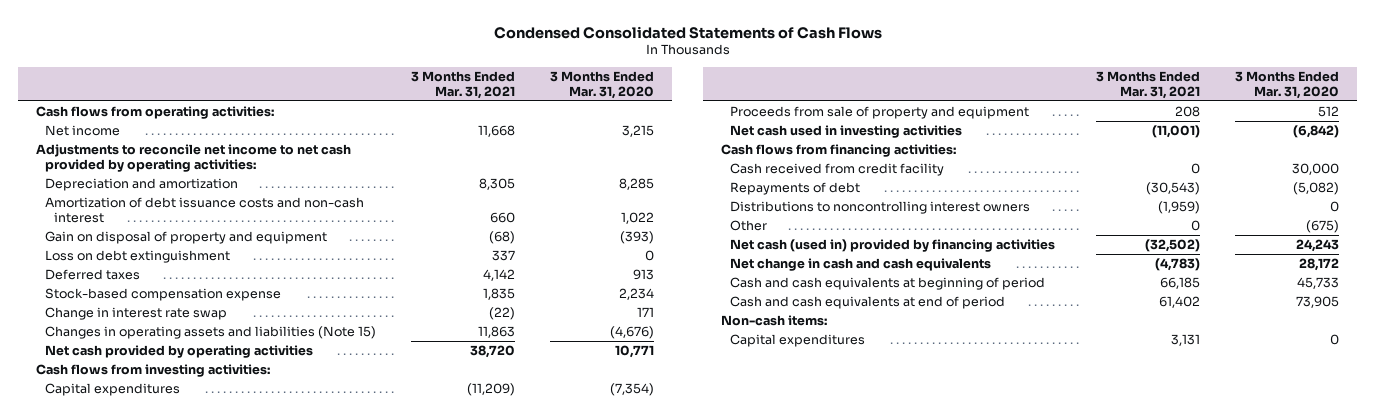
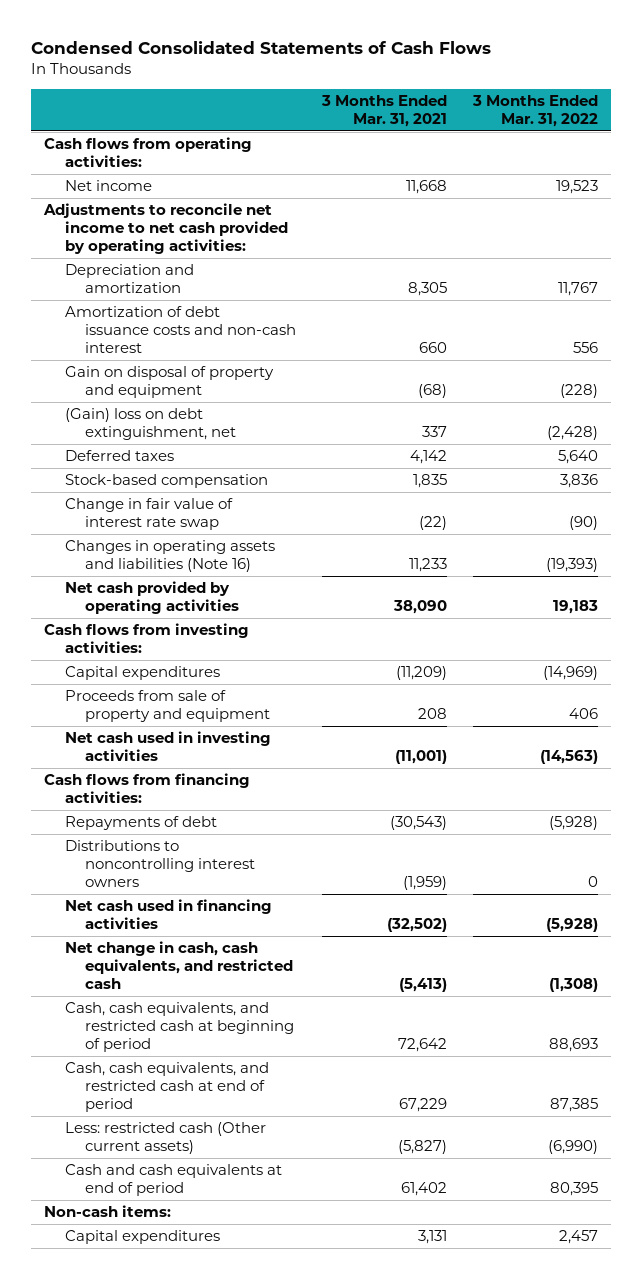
- | 3 Months Ended Mar. 31, 2021 | 3 Months Ended Mar. 31, 2020
+ | 3 Months Ended Mar. 31, 2021 | 3 Months Ended Mar. 31, 2022
- Loss on debt extinguishment | 337 | 0
+ (Gain) loss on debt extinguishment, net | 337 | (2,428)
- Stock-based compensation expense | 1,835 | 2,234
- Change in interest rate swap | (22) | 171
- Changes in operating assets and liabilities (Note 15) | 11,863 | (4,676)
- Net cash provided by operating activities | 38,720 | 10,771
+ Stock-based compensation | 1,835 | 3,836
+ Change in fair value of interest rate swap | (22) | (90)
+ Changes in operating assets and liabilities (Note 16) | 11,233 | (19,393)
+ Net cash provided by operating activities | 38,090 | 19,183
- Cash received from credit facility | 0 | 30,000
- Other | 0 | (675)
- Net cash (used in) provided by financing activities | (32,502) | 24,243
- Net change in cash and cash equivalents | (4,783) | 28,172
- Cash and cash equivalents at beginning of period | 66,185 | 45,733
+ Net cash used in financing activities | (32,502) | (5,928)
+ Net change in cash, cash equivalents, and restricted cash | (5,413) | (1,308)
+ Cash, cash equivalents, and restricted cash at beginning of period | 72,642 | 88,693
+ Cash, cash equivalents, and restricted cash at end of period | 67,229 | 87,385
+ Less: restricted cash (Other current assets) | (5,827) | (6,990)

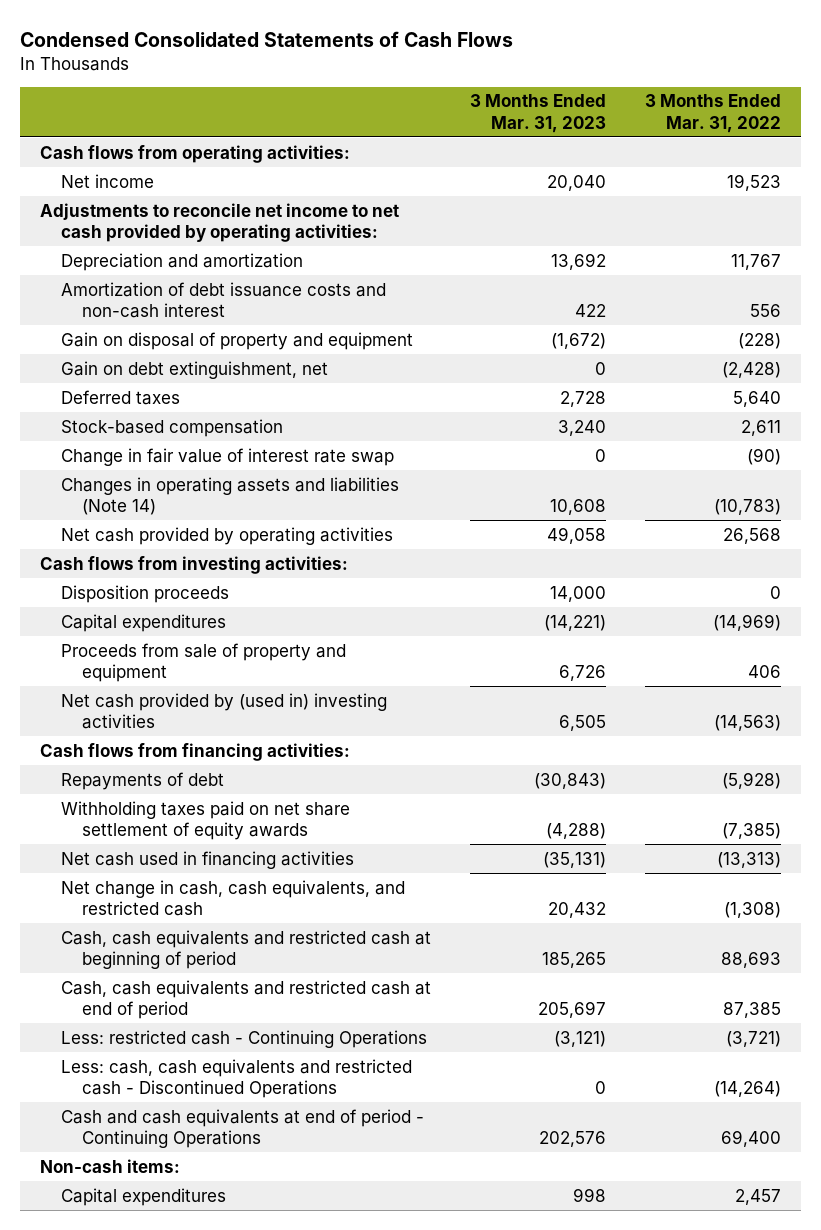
- | 3 Months Ended Mar. 31, 2021 | 3 Months Ended Mar. 31, 2022
+ | 3 Months Ended Mar. 31, 2023 | 3 Months Ended Mar. 31, 2022
- (Gain) loss on debt extinguishment, net | 337 | (2,428)
+ Gain on debt extinguishment, net | 0 | (2,428)
- Stock-based compensation | 1,835 | 3,836
+ Stock-based compensation | 3,240 | 2,611
- Changes in operating assets and liabilities (Note 16) | 11,233 | (19,393)
- Net cash provided by operating activities | 38,090 | 19,183
+ Changes in operating assets and liabilities (Note 14) | 10,608 | (10,783)
+ Net cash provided by operating activities | 49,058 | 26,568
+ Disposition proceeds | 14,000 | 0
- Net cash used in investing activities | (11,001) | (14,563)
+ Net cash provided by (used in) investing activities | 6,505 | (14,563)
- Distributions to noncontrolling interest owners | (1,959) | 0
- Net cash used in financing activities | (32,502) | (5,928)
+ Withholding taxes paid on net share settlement of equity awards | (4,288) | (7,385)
+ Net cash used in financing activities | (35,131) | (13,313)
- Cash, cash equivalents, and restricted cash at beginning of period | 72,642 | 88,693
- Cash, cash equivalents, and restricted cash at end of period | 67,229 | 87,385
- Less: restricted cash (Other current assets) | (5,827) | (6,990)
- Cash and cash equivalents at end of period | 61,402 | 80,395
+ Cash, cash equivalents and restricted cash at beginning of period | 185,265 | 88,693
+ Cash, cash equivalents and restricted cash at end of period | 205,697 | 87,385
+ Less: restricted cash - Continuing Operations | (3,121) | (3,721)
+ Less: cash, cash equivalents and restricted cash - Discontinued Operations | 0 | (14,264)
+ Cash and cash equivalents at end of period - Continuing Operations | 202,576 | 69,400

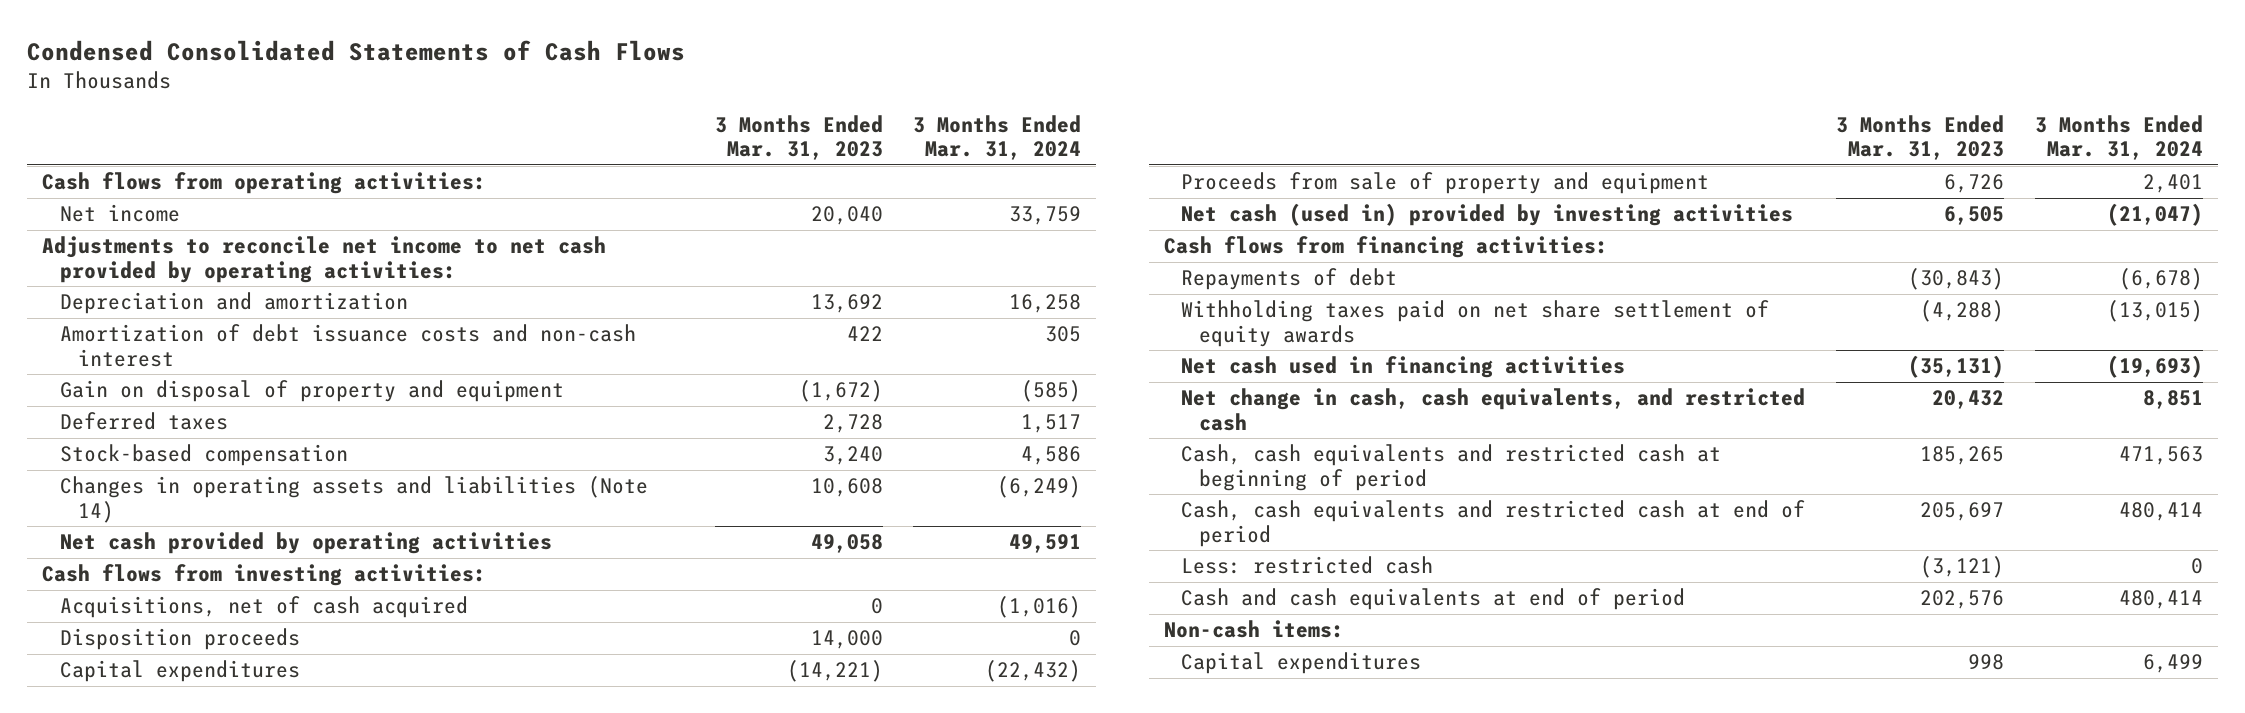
- | 3 Months Ended Mar. 31, 2023 | 3 Months Ended Mar. 31, 2022
+ | 3 Months Ended Mar. 31, 2023 | 3 Months Ended Mar. 31, 2024
- Gain on debt extinguishment, net | 0 | (2,428)
- Change in fair value of interest rate swap | 0 | (90)
+ Acquisitions, net of cash acquired | 0 | (1,016)
- Net cash provided by (used in) investing activities | 6,505 | (14,563)
+ Net cash (used in) provided by investing activities | 6,505 | (21,047)
- Less: restricted cash - Continuing Operations | (3,121) | (3,721)
- Less: cash, cash equivalents and restricted cash - Discontinued Operations | 0 | (14,264)
- Cash and cash equivalents at end of period - Continuing Operations | 202,576 | 69,400
+ Less: restricted cash | (3,121) | 0
+ Cash and cash equivalents at end of period | 202,576 | 480,414

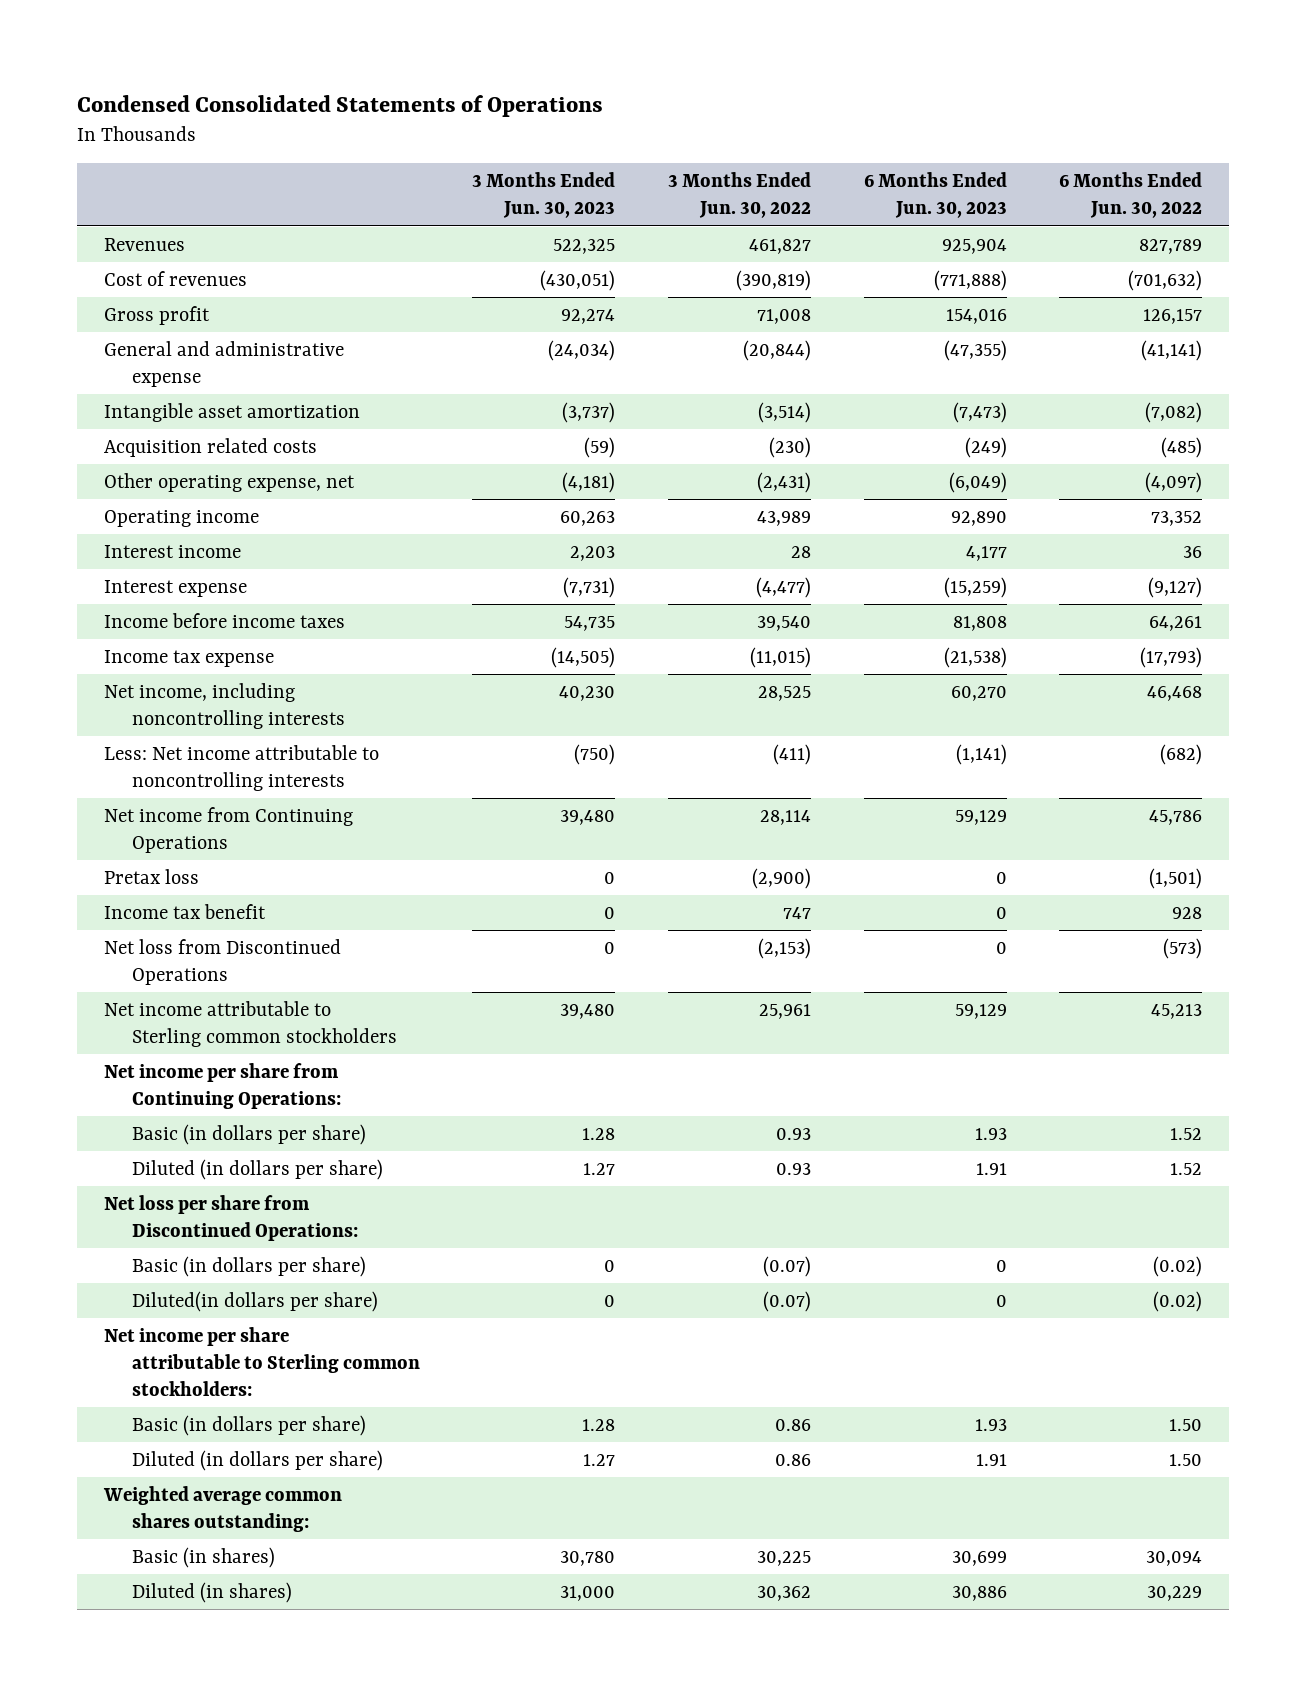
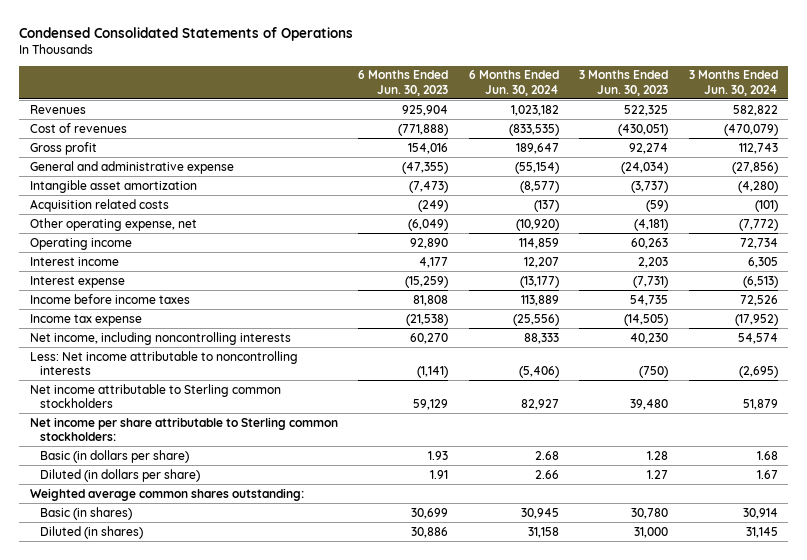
- | 3 Months Ended Jun. 30, 2023 | 3 Months Ended Jun. 30, 2022 | 6 Months Ended Jun. 30, 2023 | 6 Months Ended Jun. 30, 2022
+ | 6 Months Ended Jun. 30, 2023 | 6 Months Ended Jun. 30, 2024 | 3 Months Ended Jun. 30, 2023 | 3 Months Ended Jun. 30, 2024
- Net income from Continuing Operations | 39,480 | 28,114 | 59,129 | 45,786
- Pretax loss | 0 | (2,900) | 0 | (1,501)
- Income tax benefit | 0 | 747 | 0 | 928
- Net loss from Discontinued Operations | 0 | (2,153) | 0 | (573)
- Net income per share from Continuing Operations:
- Basic (in dollars per share) | 1.28 | 0.93 | 1.93 | 1.52
- Diluted (in dollars per share) | 1.27 | 0.93 | 1.91 | 1.52
- Net loss per share from Discontinued Operations:
- Basic (in dollars per share) | 0 | (0.07) | 0 | (0.02)
- Diluted(in dollars per share) | 0 | (0.07) | 0 | (0.02)

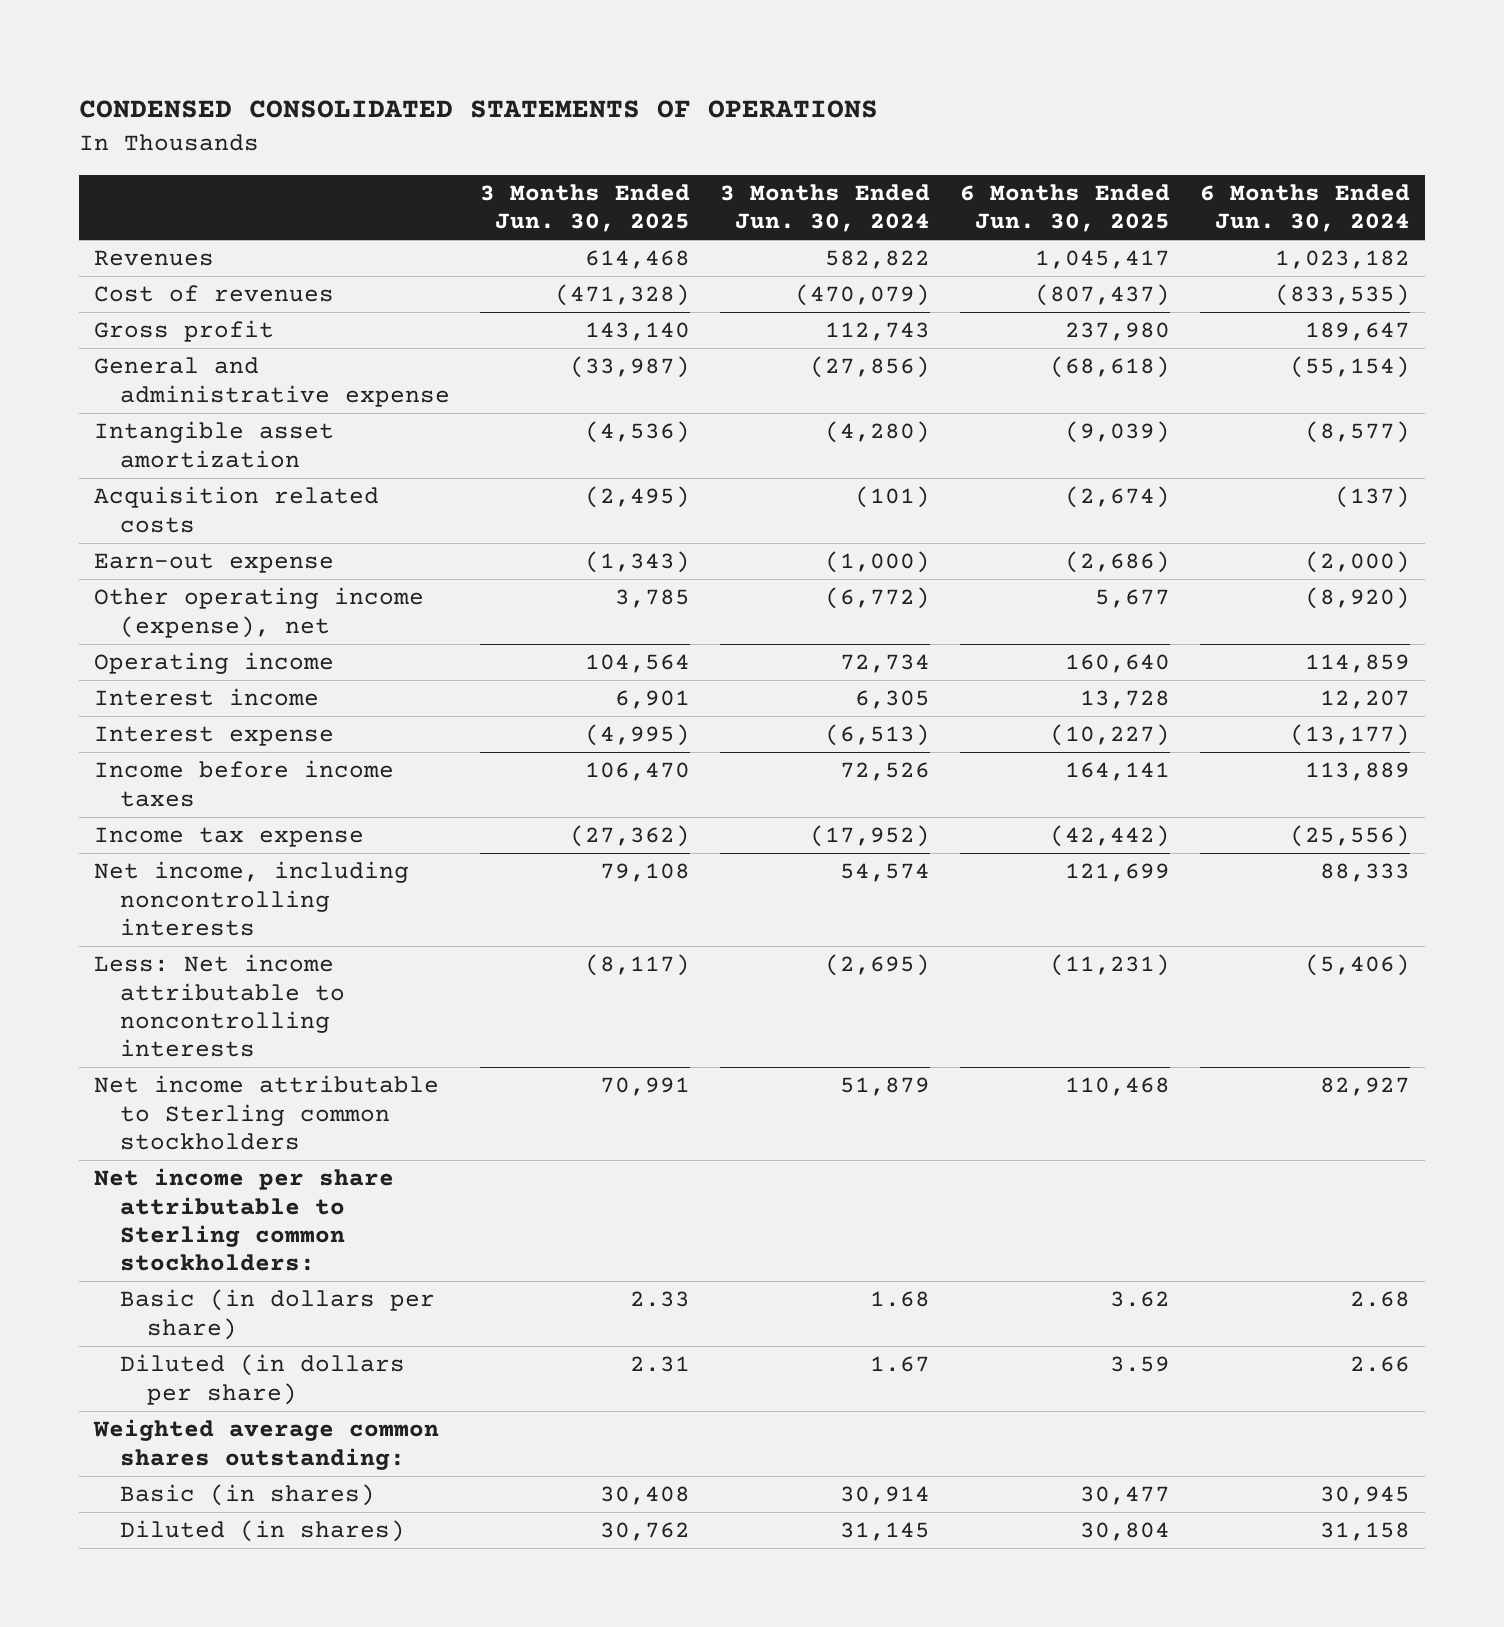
- Condensed Consolidated Statements of Operations
+ CONDENSED CONSOLIDATED STATEMENTS OF OPERATIONS
- | 6 Months Ended Jun. 30, 2023 | 6 Months Ended Jun. 30, 2024 | 3 Months Ended Jun. 30, 2023 | 3 Months Ended Jun. 30, 2024
+ | 3 Months Ended Jun. 30, 2025 | 3 Months Ended Jun. 30, 2024 | 6 Months Ended Jun. 30, 2025 | 6 Months Ended Jun. 30, 2024
- Other operating expense, net | (6,049) | (10,920) | (4,181) | (7,772)
+ Earn-out expense | (1,343) | (1,000) | (2,686) | (2,000)
+ Other operating income (expense), net | 3,785 | (6,772) | 5,677 | (8,920)

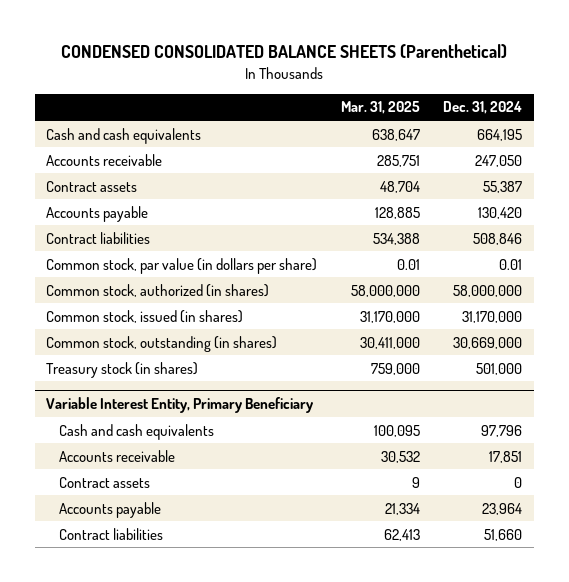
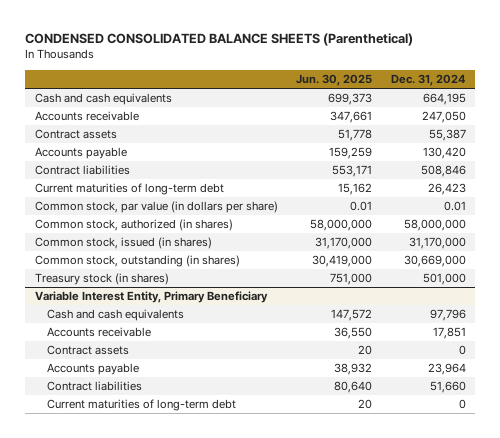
- | Mar. 31, 2025 | Dec. 31, 2024
+ | Jun. 30, 2025 | Dec. 31, 2024
+ Current maturities of long-term debt | 15,162 | 26,423
@ Variable Interest Entity, Primary Beneficiary
+ Current maturities of long-term debt | 20 | 0

